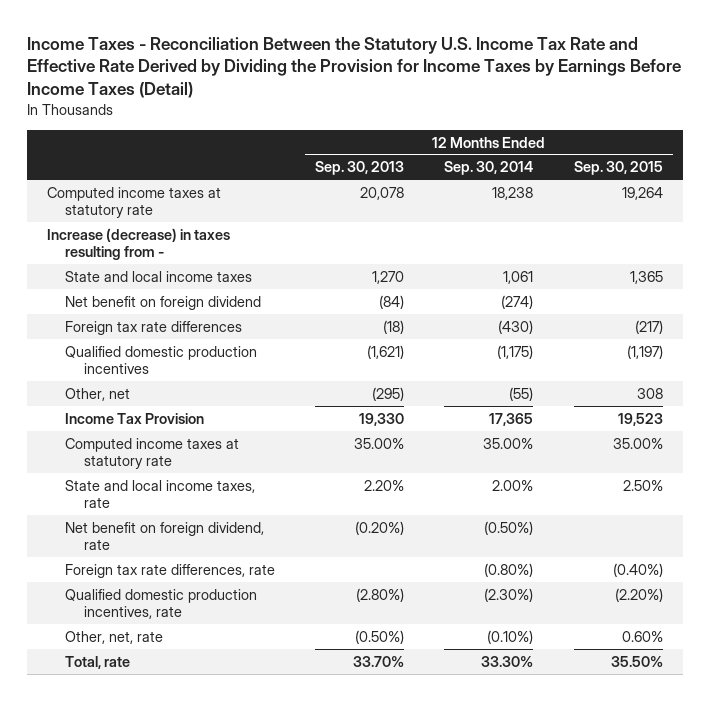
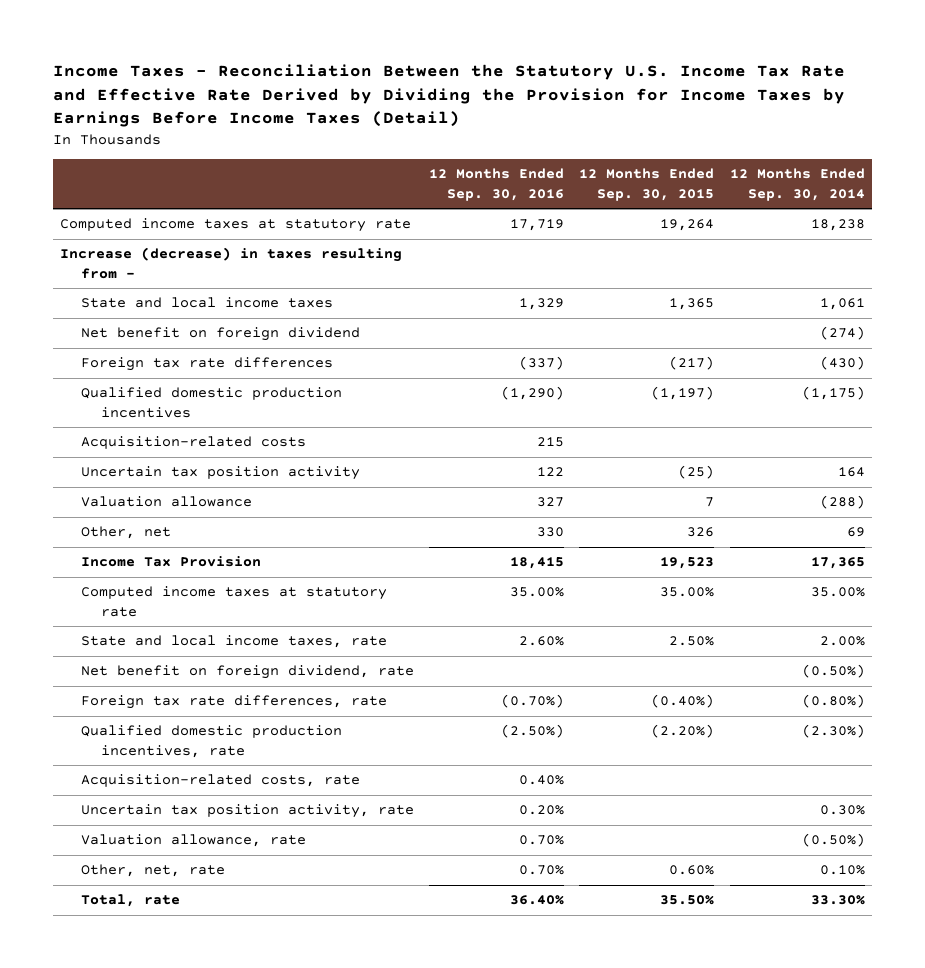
- | 12 Months Ended Sep. 30, 2013 | 12 Months Ended Sep. 30, 2014 | 12 Months Ended Sep. 30, 2015
+ | 12 Months Ended Sep. 30, 2016 | 12 Months Ended Sep. 30, 2015 | 12 Months Ended Sep. 30, 2014
- Other, net | (295) | (55) | 308
+ Acquisition-related costs | 215 | |
+ Uncertain tax position activity | 122 | (25) | 164
+ Valuation allowance | 327 | 7 | (288)
+ Other, net | 330 | 326 | 69
- Other, net, rate | (0.50%) | (0.10%) | 0.60%
+ Acquisition-related costs, rate | 0.40% | |
+ Uncertain tax position activity, rate | 0.20% | | 0.30%
+ Valuation allowance, rate | 0.70% | | (0.50%)
+ Other, net, rate | 0.70% | 0.60% | 0.10%

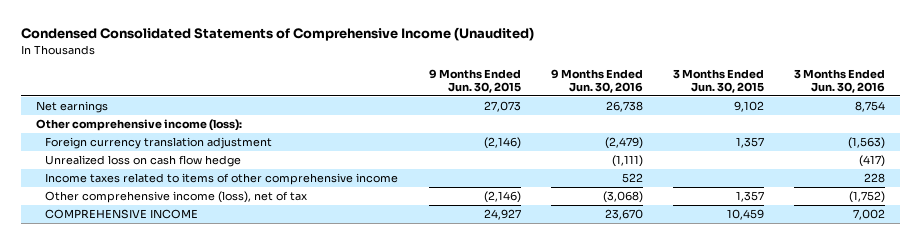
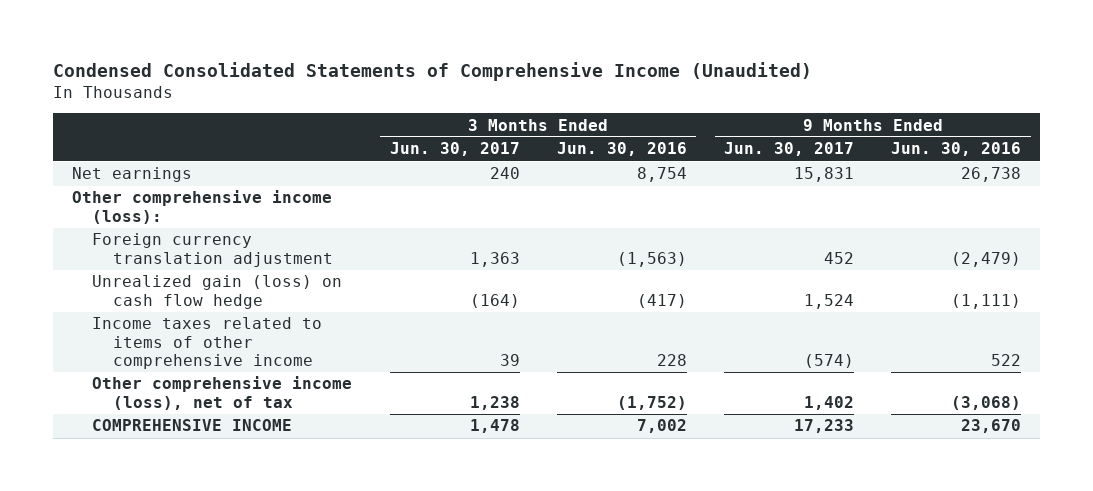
- | 9 Months Ended Jun. 30, 2015 | 9 Months Ended Jun. 30, 2016 | 3 Months Ended Jun. 30, 2015 | 3 Months Ended Jun. 30, 2016
+ | 3 Months Ended Jun. 30, 2017 | 3 Months Ended Jun. 30, 2016 | 9 Months Ended Jun. 30, 2017 | 9 Months Ended Jun. 30, 2016
- Unrealized loss on cash flow hedge | | (1,111) | | (417)
+ Unrealized gain (loss) on cash flow hedge | (164) | (417) | 1,524 | (1,111)

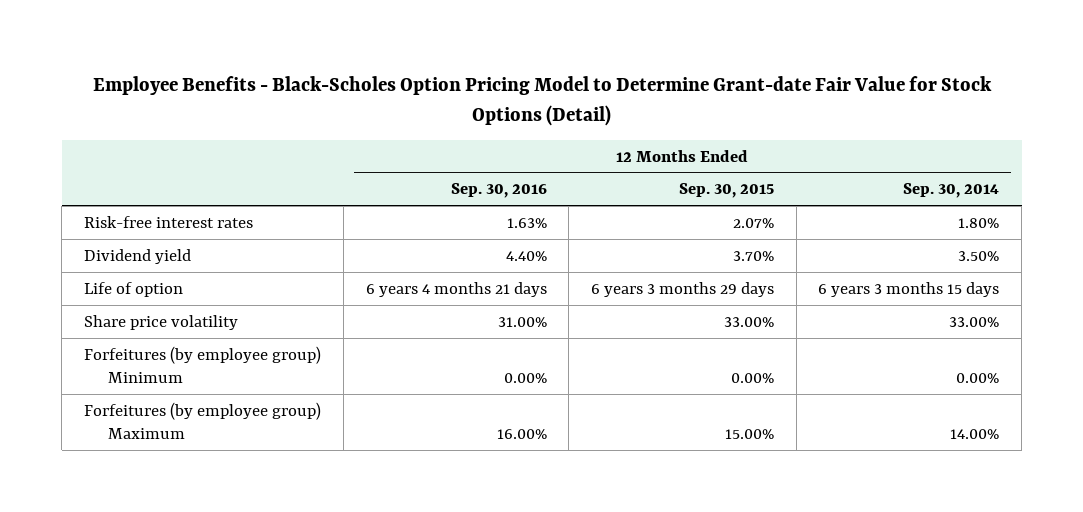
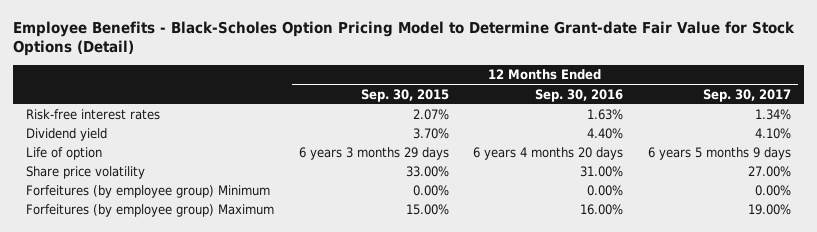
- | 12 Months Ended Sep. 30, 2016 | 12 Months Ended Sep. 30, 2015 | 12 Months Ended Sep. 30, 2014
+ | 12 Months Ended Sep. 30, 2015 | 12 Months Ended Sep. 30, 2016 | 12 Months Ended Sep. 30, 2017
- Life of option | 6 years 4 months 21 days | 6 years 3 months 29 days | 6 years 3 months 15 days
+ Life of option | 6 years 3 months 29 days | 6 years 4 months 20 days | 6 years 5 months 9 days

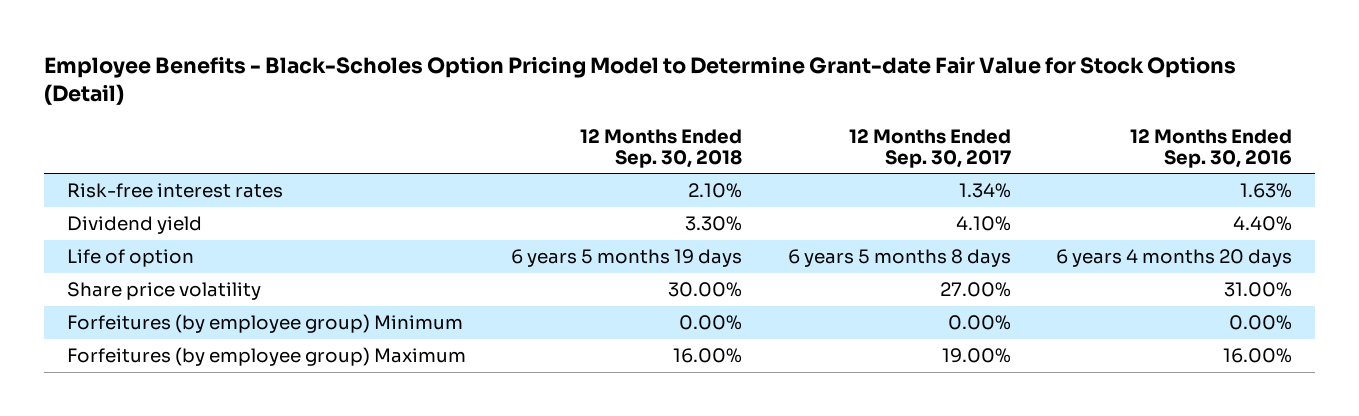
- | 12 Months Ended Sep. 30, 2015 | 12 Months Ended Sep. 30, 2016 | 12 Months Ended Sep. 30, 2017
+ | 12 Months Ended Sep. 30, 2018 | 12 Months Ended Sep. 30, 2017 | 12 Months Ended Sep. 30, 2016
- Life of option | 6 years 3 months 29 days | 6 years 4 months 20 days | 6 years 5 months 9 days
+ Life of option | 6 years 5 months 19 days | 6 years 5 months 8 days | 6 years 4 months 20 days

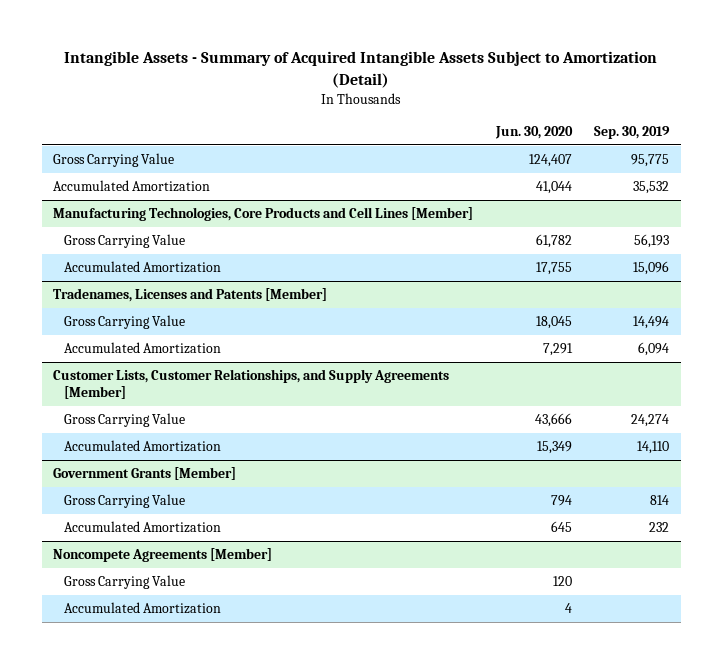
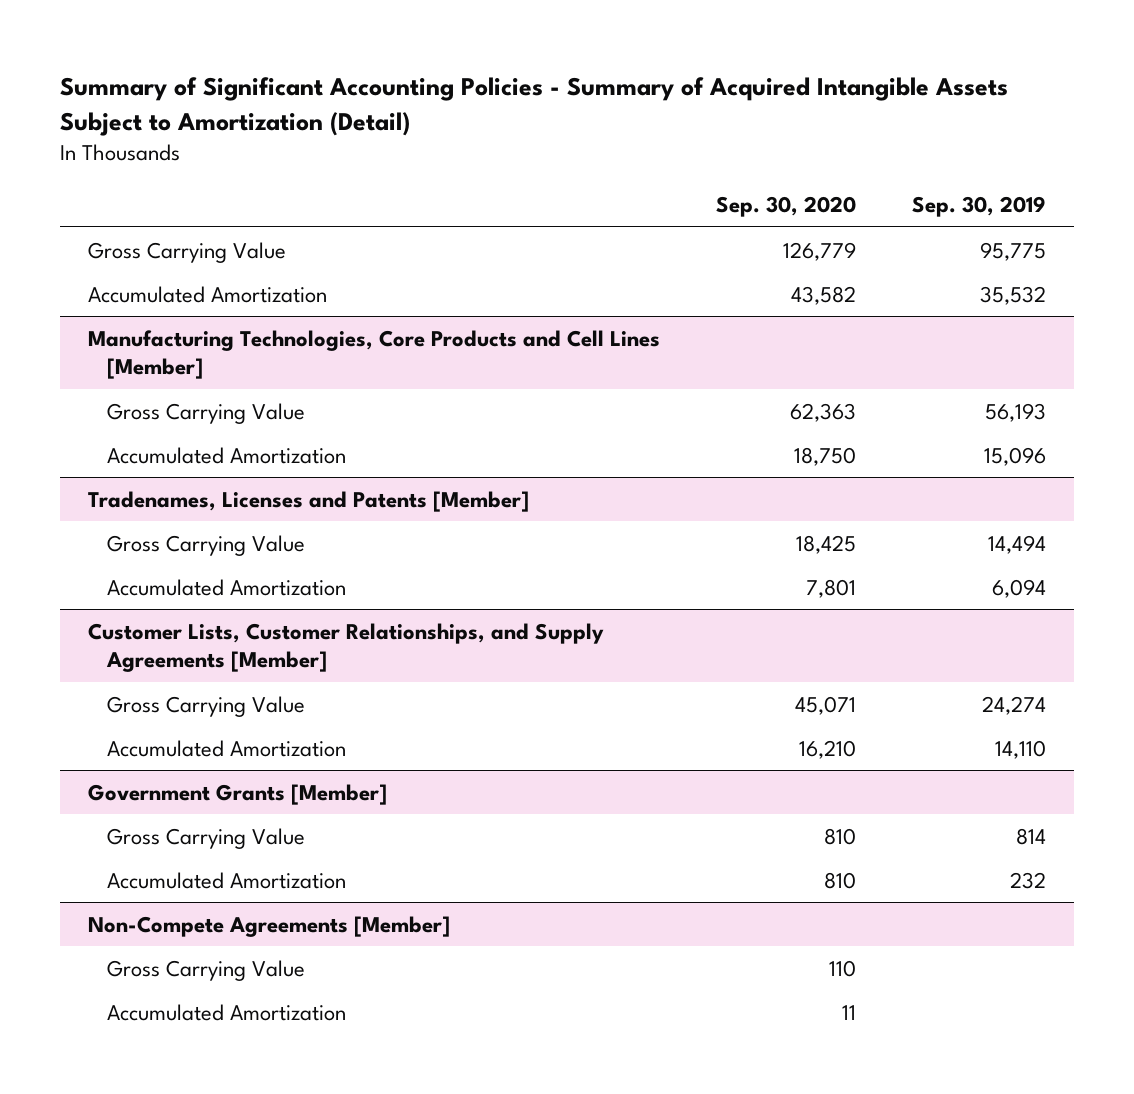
- Intangible Assets - Summary of Acquired Intangible Assets Subject to Amortization (Detail)
+ Summary of Significant Accounting Policies - Summary of Acquired Intangible Assets Subject to Amortization (Detail)
- | Jun. 30, 2020 | Sep. 30, 2019
+ | Sep. 30, 2020 | Sep. 30, 2019
- Noncompete Agreements [Member]
+ Non-Compete Agreements [Member]

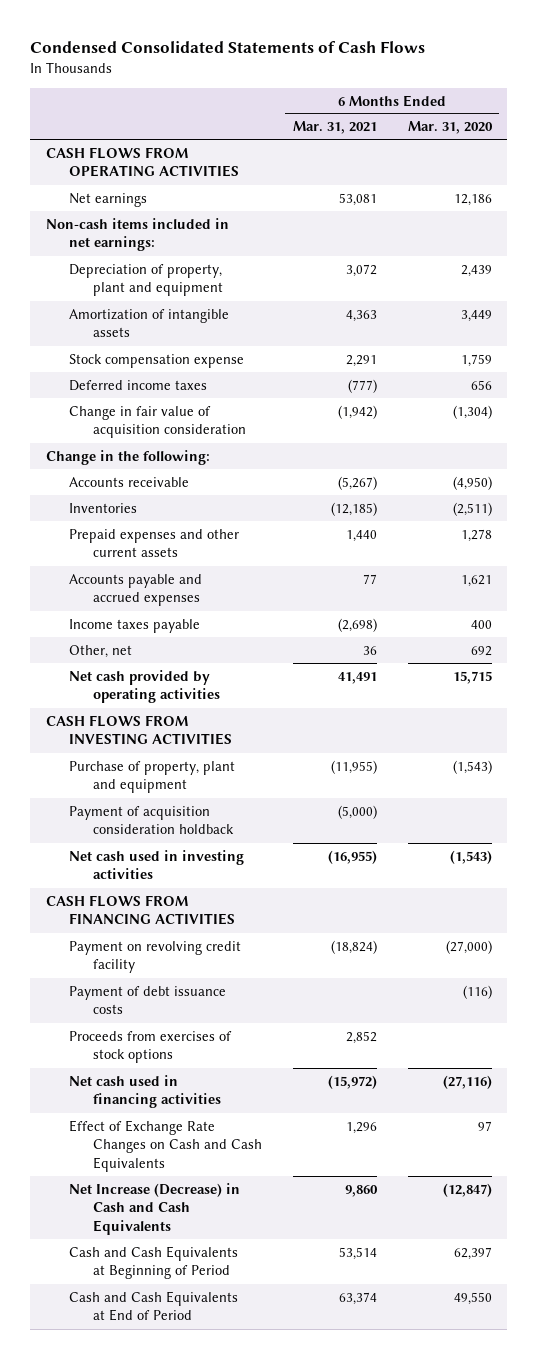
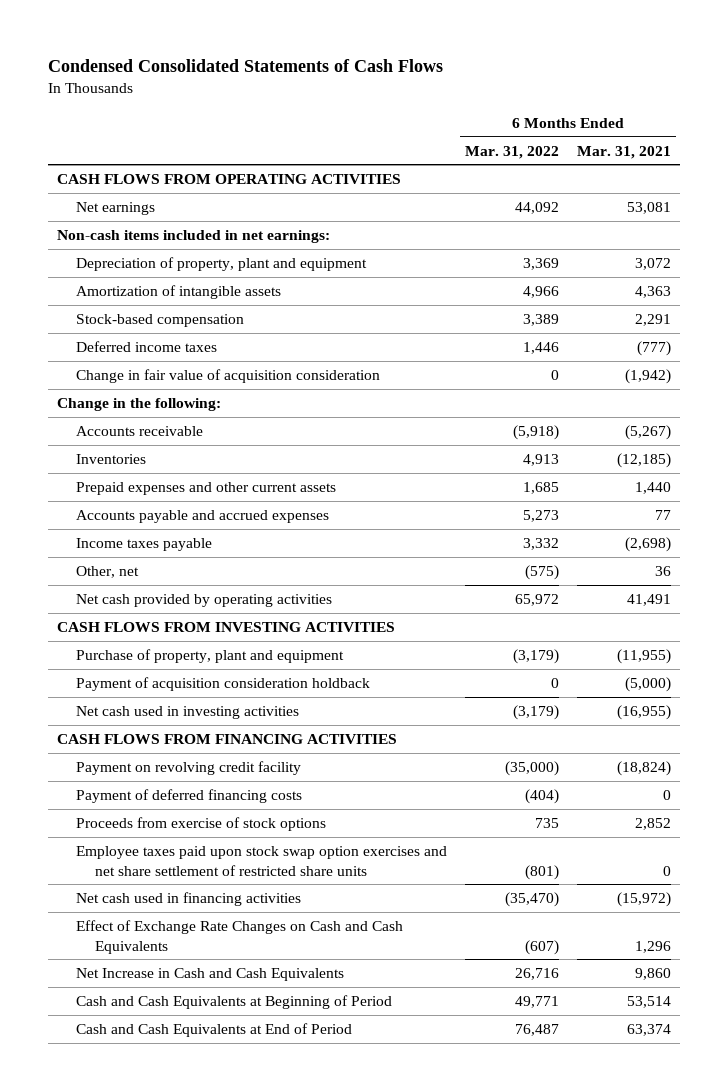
- | 6 Months Ended Mar. 31, 2021 | 6 Months Ended Mar. 31, 2020
+ | 6 Months Ended Mar. 31, 2022 | 6 Months Ended Mar. 31, 2021
- Stock compensation expense | 2,291 | 1,759
+ Stock-based compensation | 3,389 | 2,291
- Payment of debt issuance costs | | (116)
- Proceeds from exercises of stock options | 2,852 |
+ Payment of deferred financing costs | (404) | 0
+ Proceeds from exercise of stock options | 735 | 2,852
+ Employee taxes paid upon stock swap option exercises and net share settlement of restricted share units | (801) | 0
- Net Increase (Decrease) in Cash and Cash Equivalents | 9,860 | (12,847)
+ Net Increase in Cash and Cash Equivalents | 26,716 | 9,860

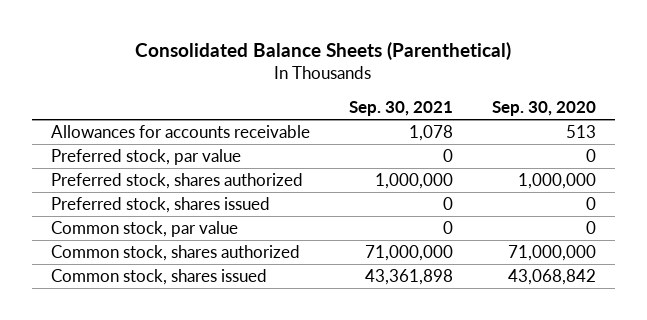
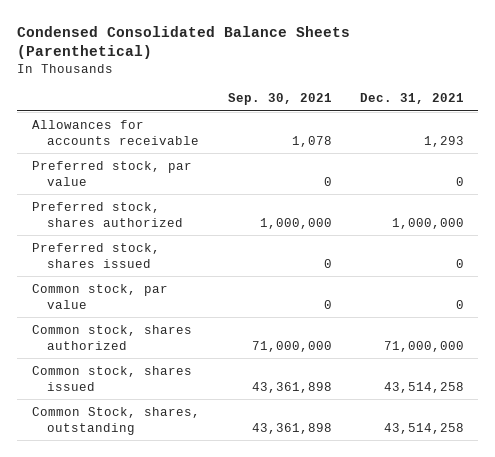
- Consolidated Balance Sheets (Parenthetical)
+ Condensed Consolidated Balance Sheets (Parenthetical)
- | Sep. 30, 2021 | Sep. 30, 2020
+ | Sep. 30, 2021 | Dec. 31, 2021
+ Common Stock, shares, outstanding | 43,361,898 | 43,514,258

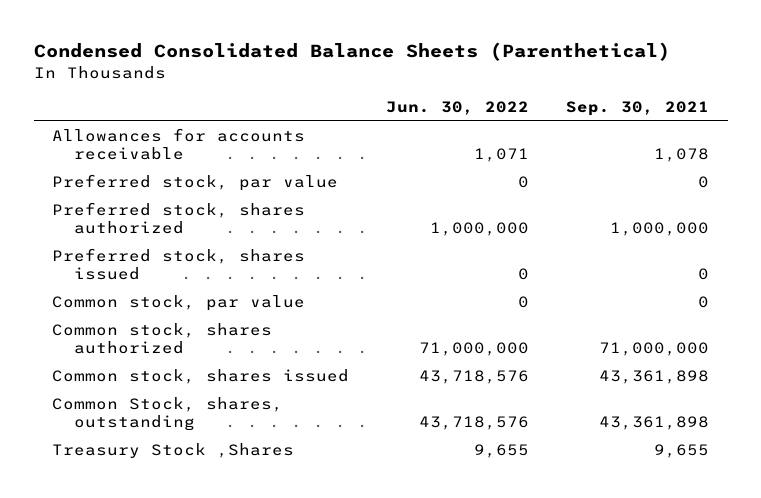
- | Sep. 30, 2021 | Dec. 31, 2021
+ | Jun. 30, 2022 | Sep. 30, 2021
+ Treasury Stock ,Shares | 9,655 | 9,655

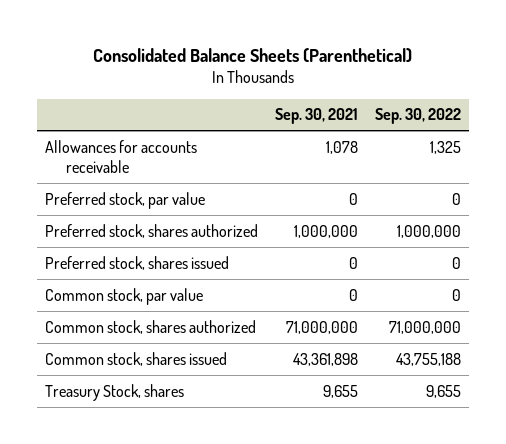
- Condensed Consolidated Balance Sheets (Parenthetical)
+ Consolidated Balance Sheets (Parenthetical)
- | Jun. 30, 2022 | Sep. 30, 2021
+ | Sep. 30, 2021 | Sep. 30, 2022
- Common Stock, shares, outstanding | 43,718,576 | 43,361,898
- Treasury Stock ,Shares | 9,655 | 9,655
+ Treasury Stock, shares | 9,655 | 9,655

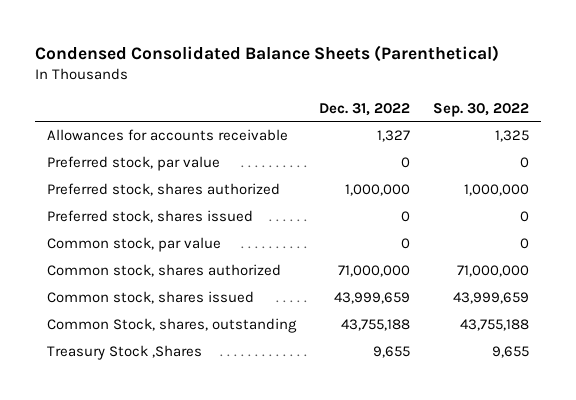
- Consolidated Balance Sheets (Parenthetical)
+ Condensed Consolidated Balance Sheets (Parenthetical)
- | Sep. 30, 2021 | Sep. 30, 2022
+ | Dec. 31, 2022 | Sep. 30, 2022
- Common stock, shares issued | 43,361,898 | 43,755,188
- Treasury Stock, shares | 9,655 | 9,655
+ Common stock, shares issued | 43,999,659 | 43,999,659
+ Common Stock, shares, outstanding | 43,755,188 | 43,755,188
+ Treasury Stock ,Shares | 9,655 | 9,655

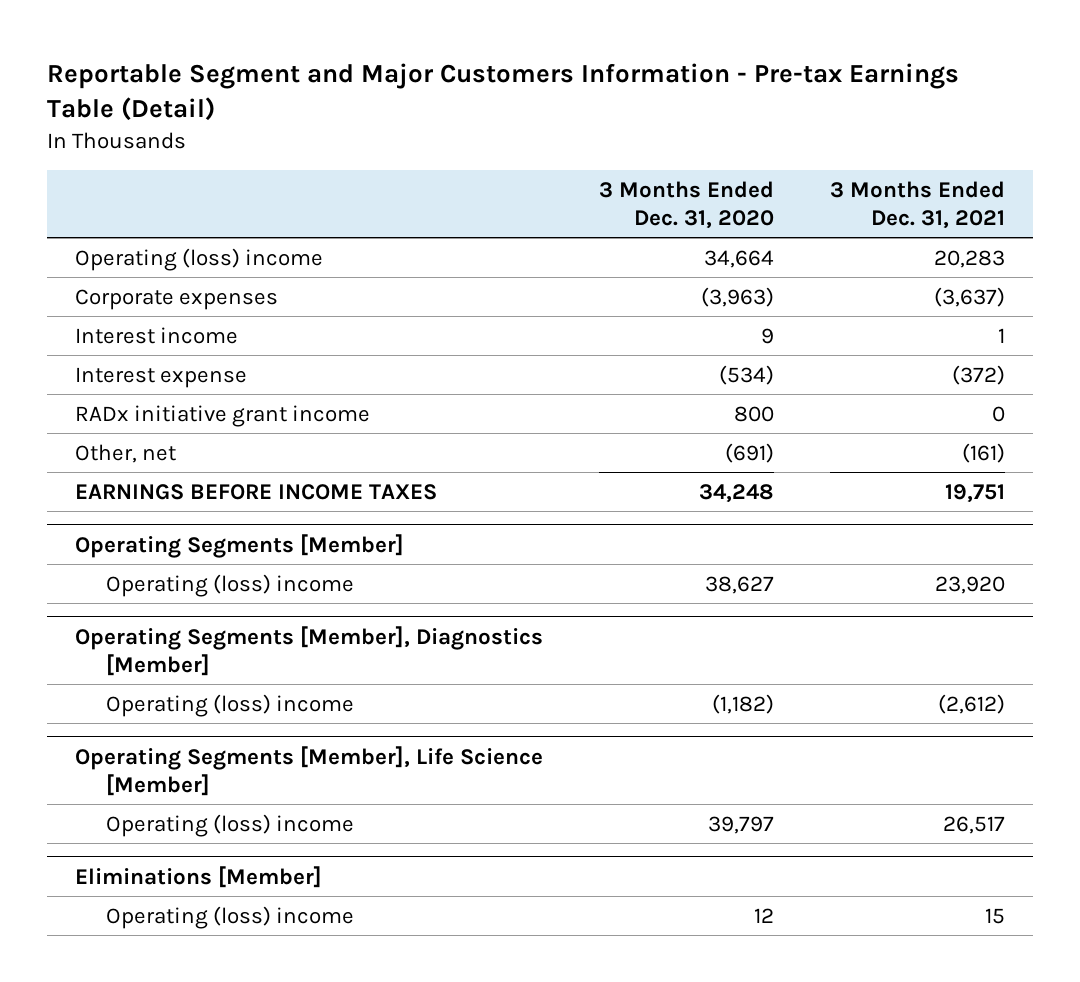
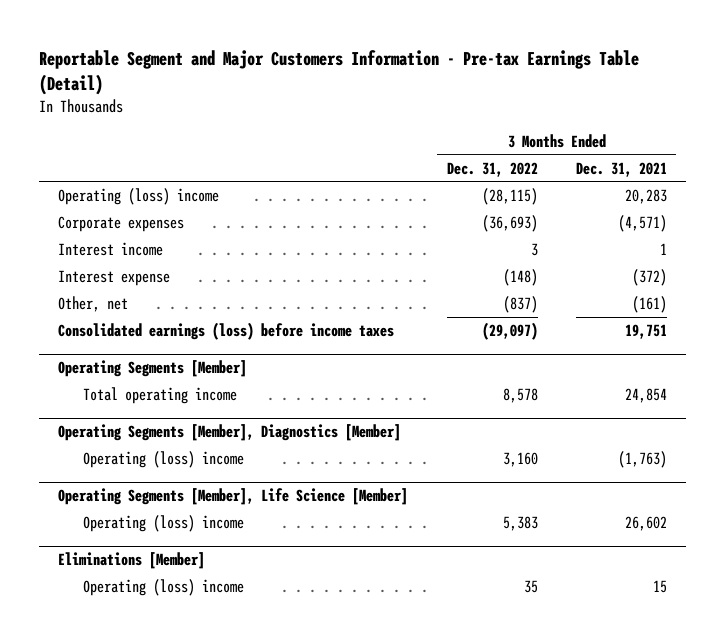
- | 3 Months Ended Dec. 31, 2020 | 3 Months Ended Dec. 31, 2021
+ | 3 Months Ended Dec. 31, 2022 | 3 Months Ended Dec. 31, 2021
- Corporate expenses | (3,963) | (3,637)
+ Corporate expenses | (36,693) | (4,571)
- RADx initiative grant income | 800 | 0
- EARNINGS BEFORE INCOME TAXES | 34,248 | 19,751
+ Consolidated earnings (loss) before income taxes | (29,097) | 19,751
@ Operating Segments [Member]
- Operating (loss) income | 38,627 | 23,920
+ Total operating income | 8,578 | 24,854
@ Operating Segments [Member], Diagnostics [Member]
- Operating (loss) income | (1,182) | (2,612)
+ Operating (loss) income | 3,160 | (1,763)
@ Operating Segments [Member], Life Science [Member]
- Operating (loss) income | 39,797 | 26,517
+ Operating (loss) income | 5,383 | 26,602

